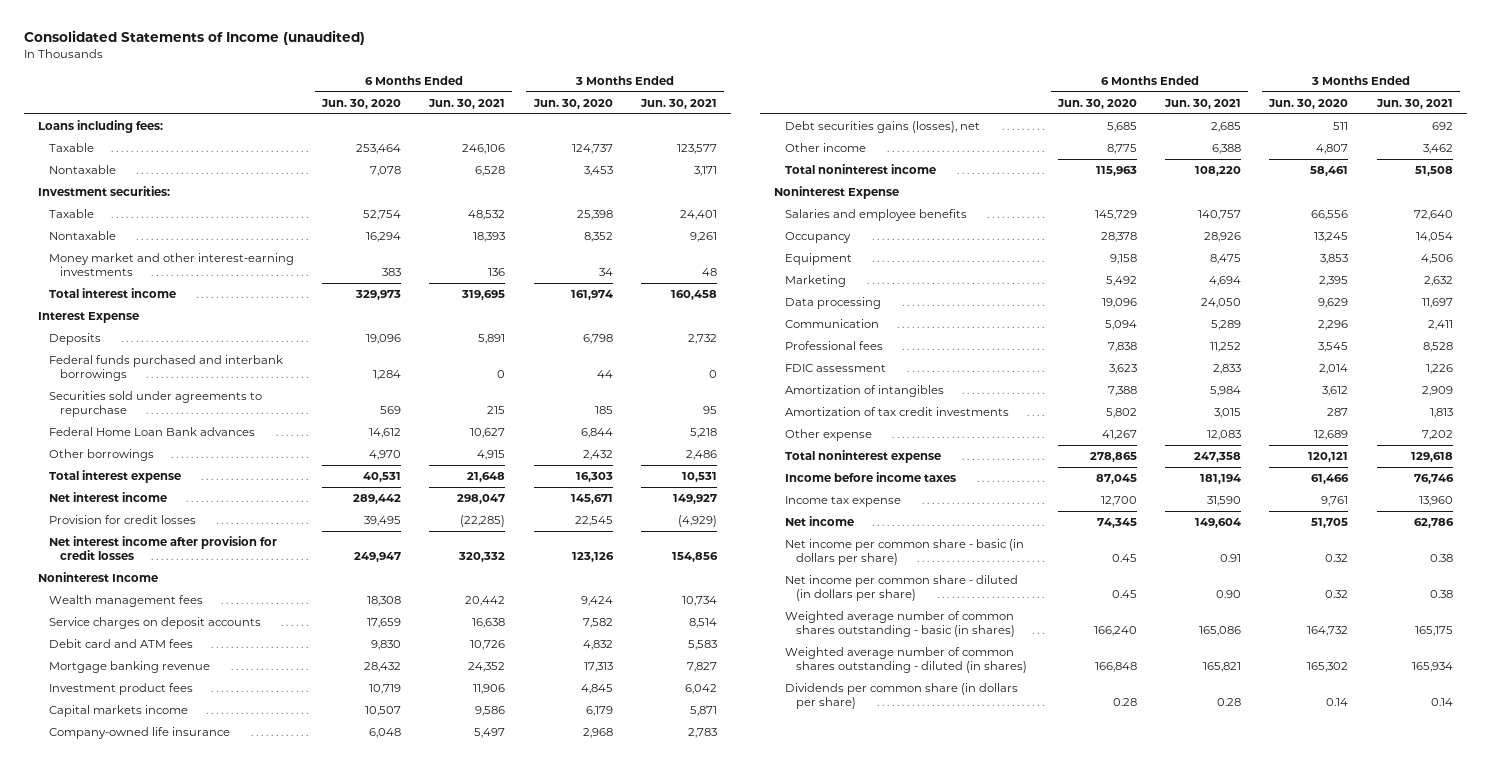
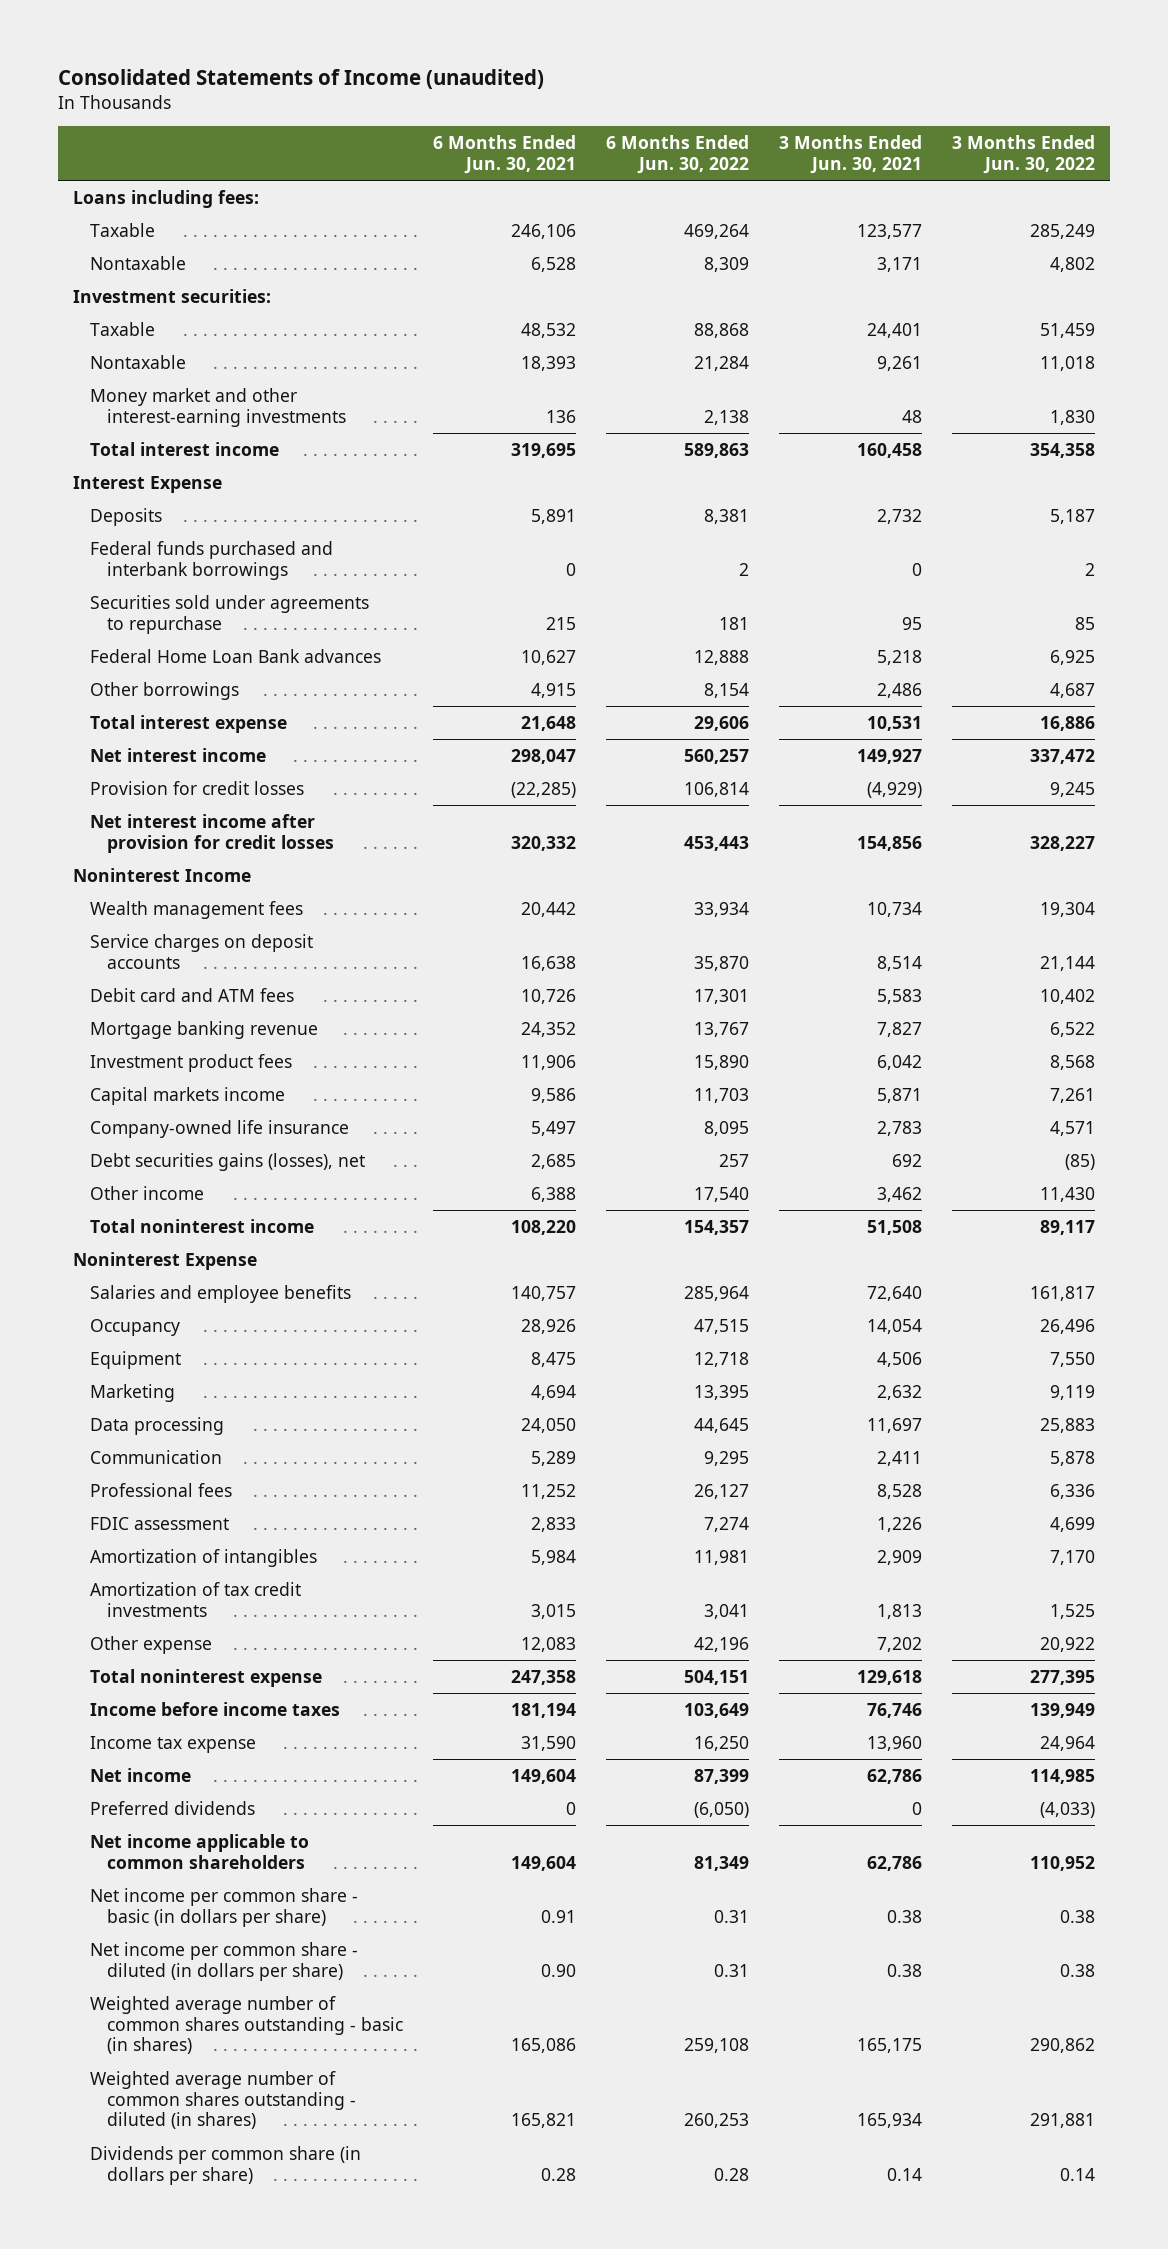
- | 6 Months Ended Jun. 30, 2020 | 6 Months Ended Jun. 30, 2021 | 3 Months Ended Jun. 30, 2020 | 3 Months Ended Jun. 30, 2021
+ | 6 Months Ended Jun. 30, 2021 | 6 Months Ended Jun. 30, 2022 | 3 Months Ended Jun. 30, 2021 | 3 Months Ended Jun. 30, 2022
+ Preferred dividends | 0 | (6,050) | 0 | (4,033)
+ Net income applicable to common shareholders | 149,604 | 81,349 | 62,786 | 110,952

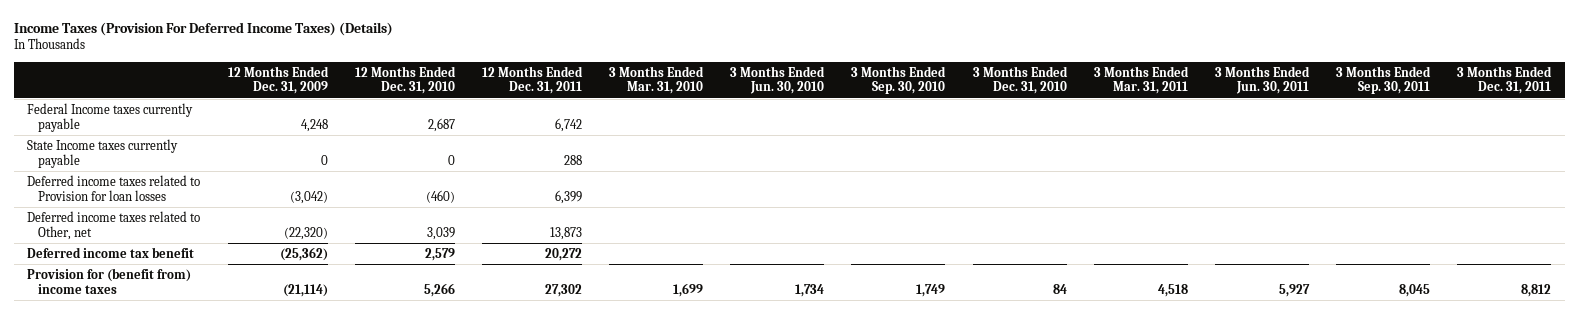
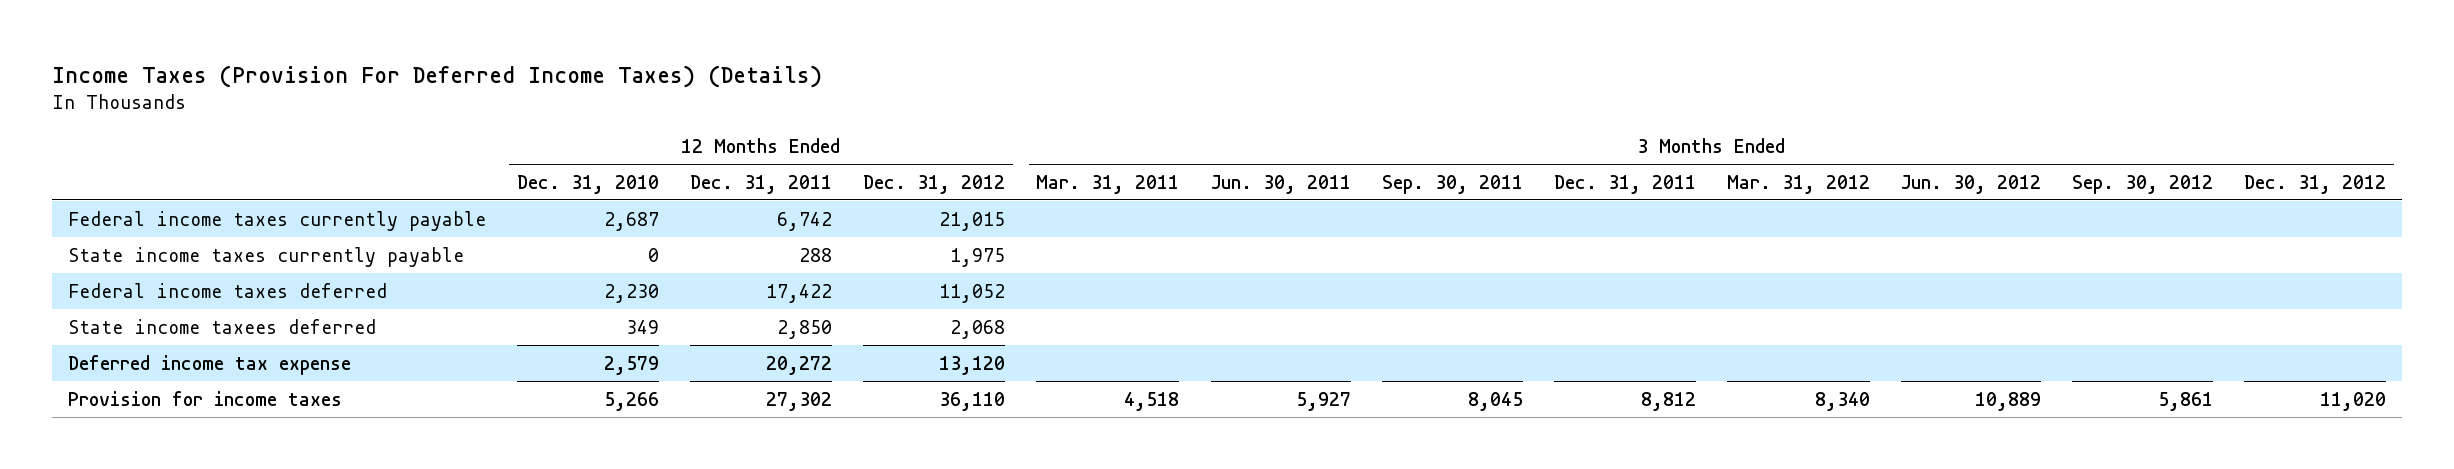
- | 12 Months Ended Dec. 31, 2009 | 12 Months Ended Dec. 31, 2010 | 12 Months Ended Dec. 31, 2011 | 3 Months Ended Mar. 31, 2010 | 3 Months Ended Jun. 30, 2010 | 3 Months Ended Sep. 30, 2010 | 3 Months Ended Dec. 31, 2010 | 3 Months Ended Mar. 31, 2011 | 3 Months Ended Jun. 30, 2011 | 3 Months Ended Sep. 30, 2011 | 3 Months Ended Dec. 31, 2011
+ | 12 Months Ended Dec. 31, 2010 | 12 Months Ended Dec. 31, 2011 | 12 Months Ended Dec. 31, 2012 | 3 Months Ended Mar. 31, 2011 | 3 Months Ended Jun. 30, 2011 | 3 Months Ended Sep. 30, 2011 | 3 Months Ended Dec. 31, 2011 | 3 Months Ended Mar. 31, 2012 | 3 Months Ended Jun. 30, 2012 | 3 Months Ended Sep. 30, 2012 | 3 Months Ended Dec. 31, 2012
- Federal Income taxes currently payable | 4,248 | 2,687 | 6,742 | | | | | | | |
- State Income taxes currently payable | 0 | 0 | 288 | | | | | | | |
- Deferred income taxes related to Provision for loan losses | (3,042) | (460) | 6,399 | | | | | | | |
- Deferred income taxes related to Other, net | (22,320) | 3,039 | 13,873 | | | | | | | |
- Deferred income tax benefit | (25,362) | 2,579 | 20,272 | | | | | | | |
- Provision for (benefit from) income taxes | (21,114) | 5,266 | 27,302 | 1,699 | 1,734 | 1,749 | 84 | 4,518 | 5,927 | 8,045 | 8,812
+ Federal income taxes currently payable | 2,687 | 6,742 | 21,015 | | | | | | | |
+ State income taxes currently payable | 0 | 288 | 1,975 | | | | | | | |
+ Federal income taxes deferred | 2,230 | 17,422 | 11,052 | | | | | | | |
+ State income taxees deferred | 349 | 2,850 | 2,068 | | | | | | | |
+ Deferred income tax expense | 2,579 | 20,272 | 13,120 | | | | | | | |
+ Provision for income taxes | 5,266 | 27,302 | 36,110 | 4,518 | 5,927 | 8,045 | 8,812 | 8,340 | 10,889 | 5,861 | 11,020

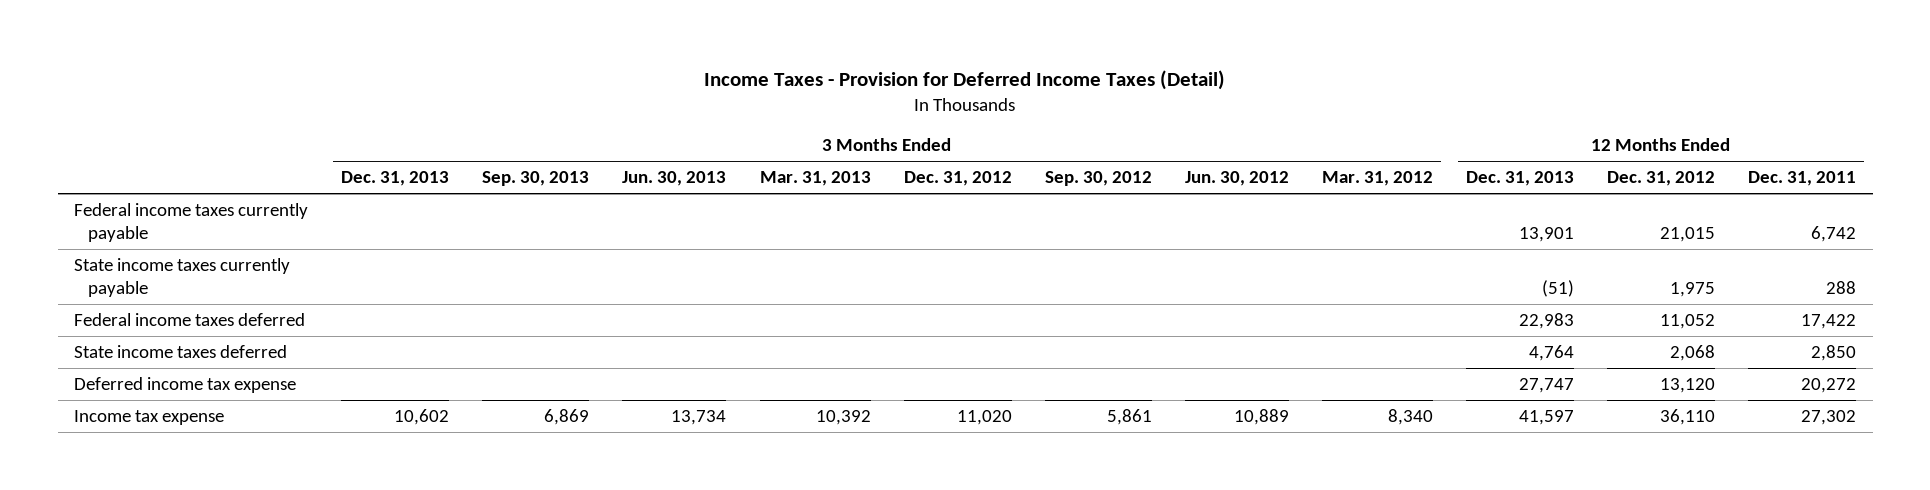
- Income Taxes (Provision For Deferred Income Taxes) (Details)
+ Income Taxes - Provision for Deferred Income Taxes (Detail)
- | 12 Months Ended Dec. 31, 2010 | 12 Months Ended Dec. 31, 2011 | 12 Months Ended Dec. 31, 2012 | 3 Months Ended Mar. 31, 2011 | 3 Months Ended Jun. 30, 2011 | 3 Months Ended Sep. 30, 2011 | 3 Months Ended Dec. 31, 2011 | 3 Months Ended Mar. 31, 2012 | 3 Months Ended Jun. 30, 2012 | 3 Months Ended Sep. 30, 2012 | 3 Months Ended Dec. 31, 2012
+ | 3 Months Ended Dec. 31, 2013 | 3 Months Ended Sep. 30, 2013 | 3 Months Ended Jun. 30, 2013 | 3 Months Ended Mar. 31, 2013 | 3 Months Ended Dec. 31, 2012 | 3 Months Ended Sep. 30, 2012 | 3 Months Ended Jun. 30, 2012 | 3 Months Ended Mar. 31, 2012 | 12 Months Ended Dec. 31, 2013 | 12 Months Ended Dec. 31, 2012 | 12 Months Ended Dec. 31, 2011
- State income taxees deferred | 349 | 2,850 | 2,068 | | | | | | | |
+ State income taxes deferred | | | | | | | | | 4,764 | 2,068 | 2,850
- Provision for income taxes | 5,266 | 27,302 | 36,110 | 4,518 | 5,927 | 8,045 | 8,812 | 8,340 | 10,889 | 5,861 | 11,020
+ Income tax expense | 10,602 | 6,869 | 13,734 | 10,392 | 11,020 | 5,861 | 10,889 | 8,340 | 41,597 | 36,110 | 27,302

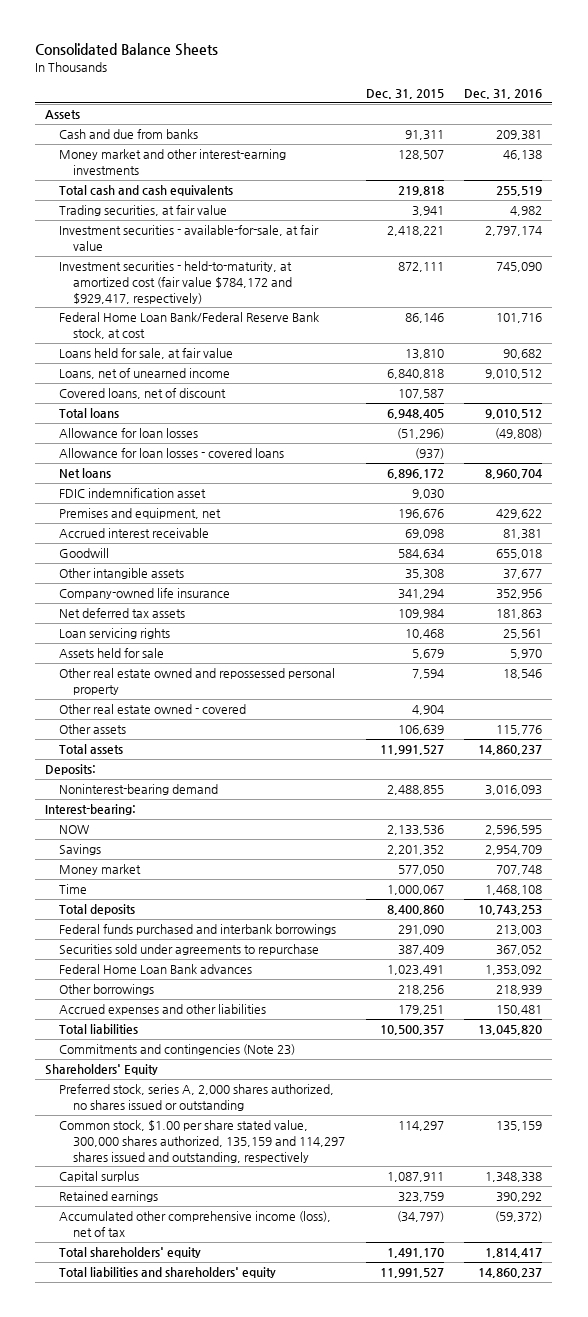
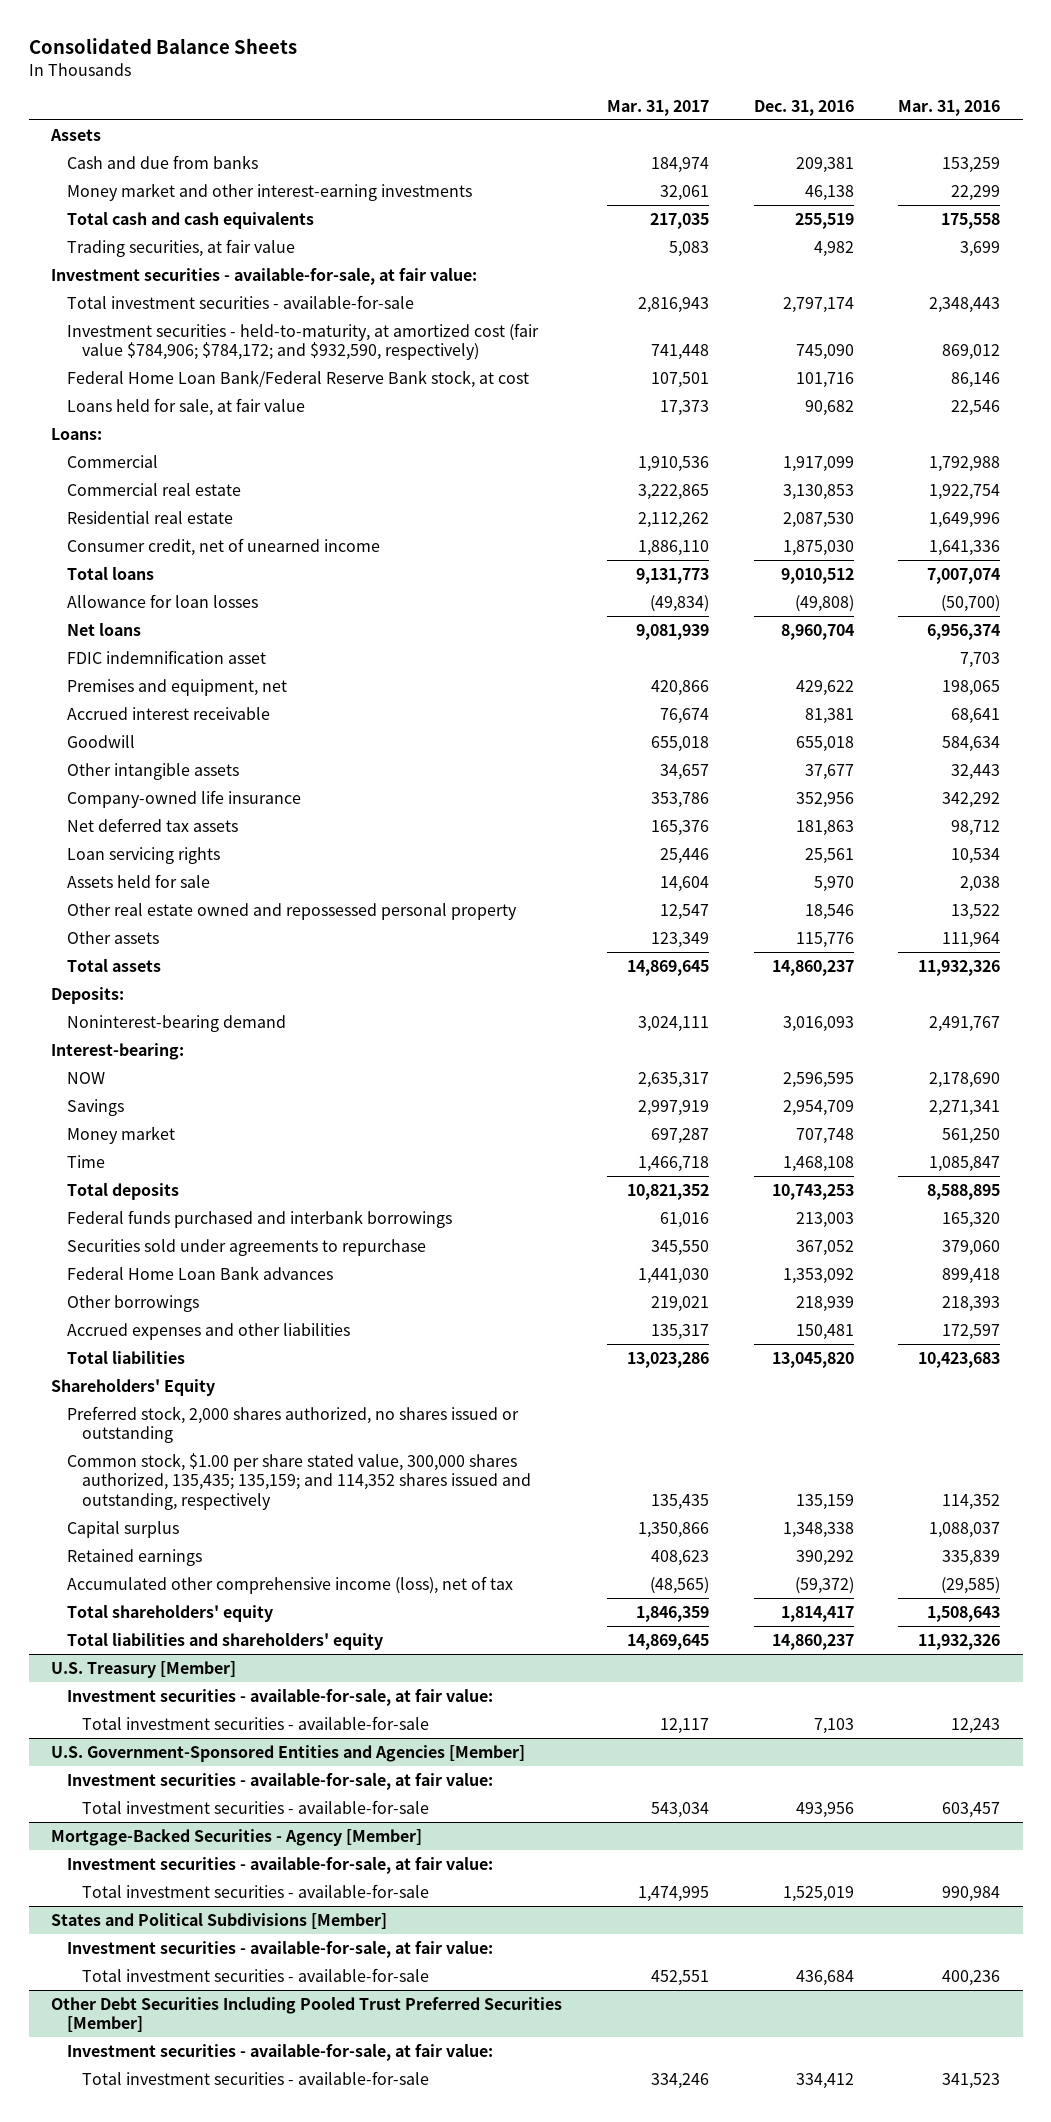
- | Dec. 31, 2015 | Dec. 31, 2016
+ | Mar. 31, 2017 | Dec. 31, 2016 | Mar. 31, 2016
- Investment securities - available-for-sale, at fair value | 2,418,221 | 2,797,174
- Investment securities - held-to-maturity, at amortized cost (fair value $784,172 and $929,417, respectively) | 872,111 | 745,090
+ Investment securities - available-for-sale, at fair value:
+ Total investment securities - available-for-sale | 2,816,943 | 2,797,174 | 2,348,443
+ Investment securities - held-to-maturity, at amortized cost (fair value $784,906; $784,172; and $932,590, respectively) | 741,448 | 745,090 | 869,012
- Loans, net of unearned income | 6,840,818 | 9,010,512
- Covered loans, net of discount | 107,587 |
+ Loans:
+ Commercial | 1,910,536 | 1,917,099 | 1,792,988
+ Commercial real estate | 3,222,865 | 3,130,853 | 1,922,754
+ Residential real estate | 2,112,262 | 2,087,530 | 1,649,996
+ Consumer credit, net of unearned income | 1,886,110 | 1,875,030 | 1,641,336
- Allowance for loan losses - covered loans | (937) |
- Other real estate owned - covered | 4,904 |
- Commitments and contingencies (Note 23)
- Preferred stock, series A, 2,000 shares authorized, no shares issued or outstanding
- Common stock, $1.00 per share stated value, 300,000 shares authorized, 135,159 and 114,297 shares issued and outstanding, respectively | 114,297 | 135,159
+ Preferred stock, 2,000 shares authorized, no shares issued or outstanding
+ Common stock, $1.00 per share stated value, 300,000 shares authorized, 135,435; 135,159; and 114,352 shares issued and outstanding, respectively | 135,435 | 135,159 | 114,352
+ U.S. Treasury [Member]
+ Investment securities - available-for-sale, at fair value:
+ Total investment securities - available-for-sale | 12,117 | 7,103 | 12,243
+ U.S. Government-Sponsored Entities and Agencies [Member]
+ Investment securities - available-for-sale, at fair value:
+ Total investment securities - available-for-sale | 543,034 | 493,956 | 603,457
+ Mortgage-Backed Securities - Agency [Member]
+ Investment securities - available-for-sale, at fair value:
+ Total investment securities - available-for-sale | 1,474,995 | 1,525,019 | 990,984
+ States and Political Subdivisions [Member]
+ Investment securities - available-for-sale, at fair value:
+ Total investment securities - available-for-sale | 452,551 | 436,684 | 400,236
+ Other Debt Securities Including Pooled Trust Preferred Securities [Member]
+ Investment securities - available-for-sale, at fair value:
+ Total investment securities - available-for-sale | 334,246 | 334,412 | 341,523

